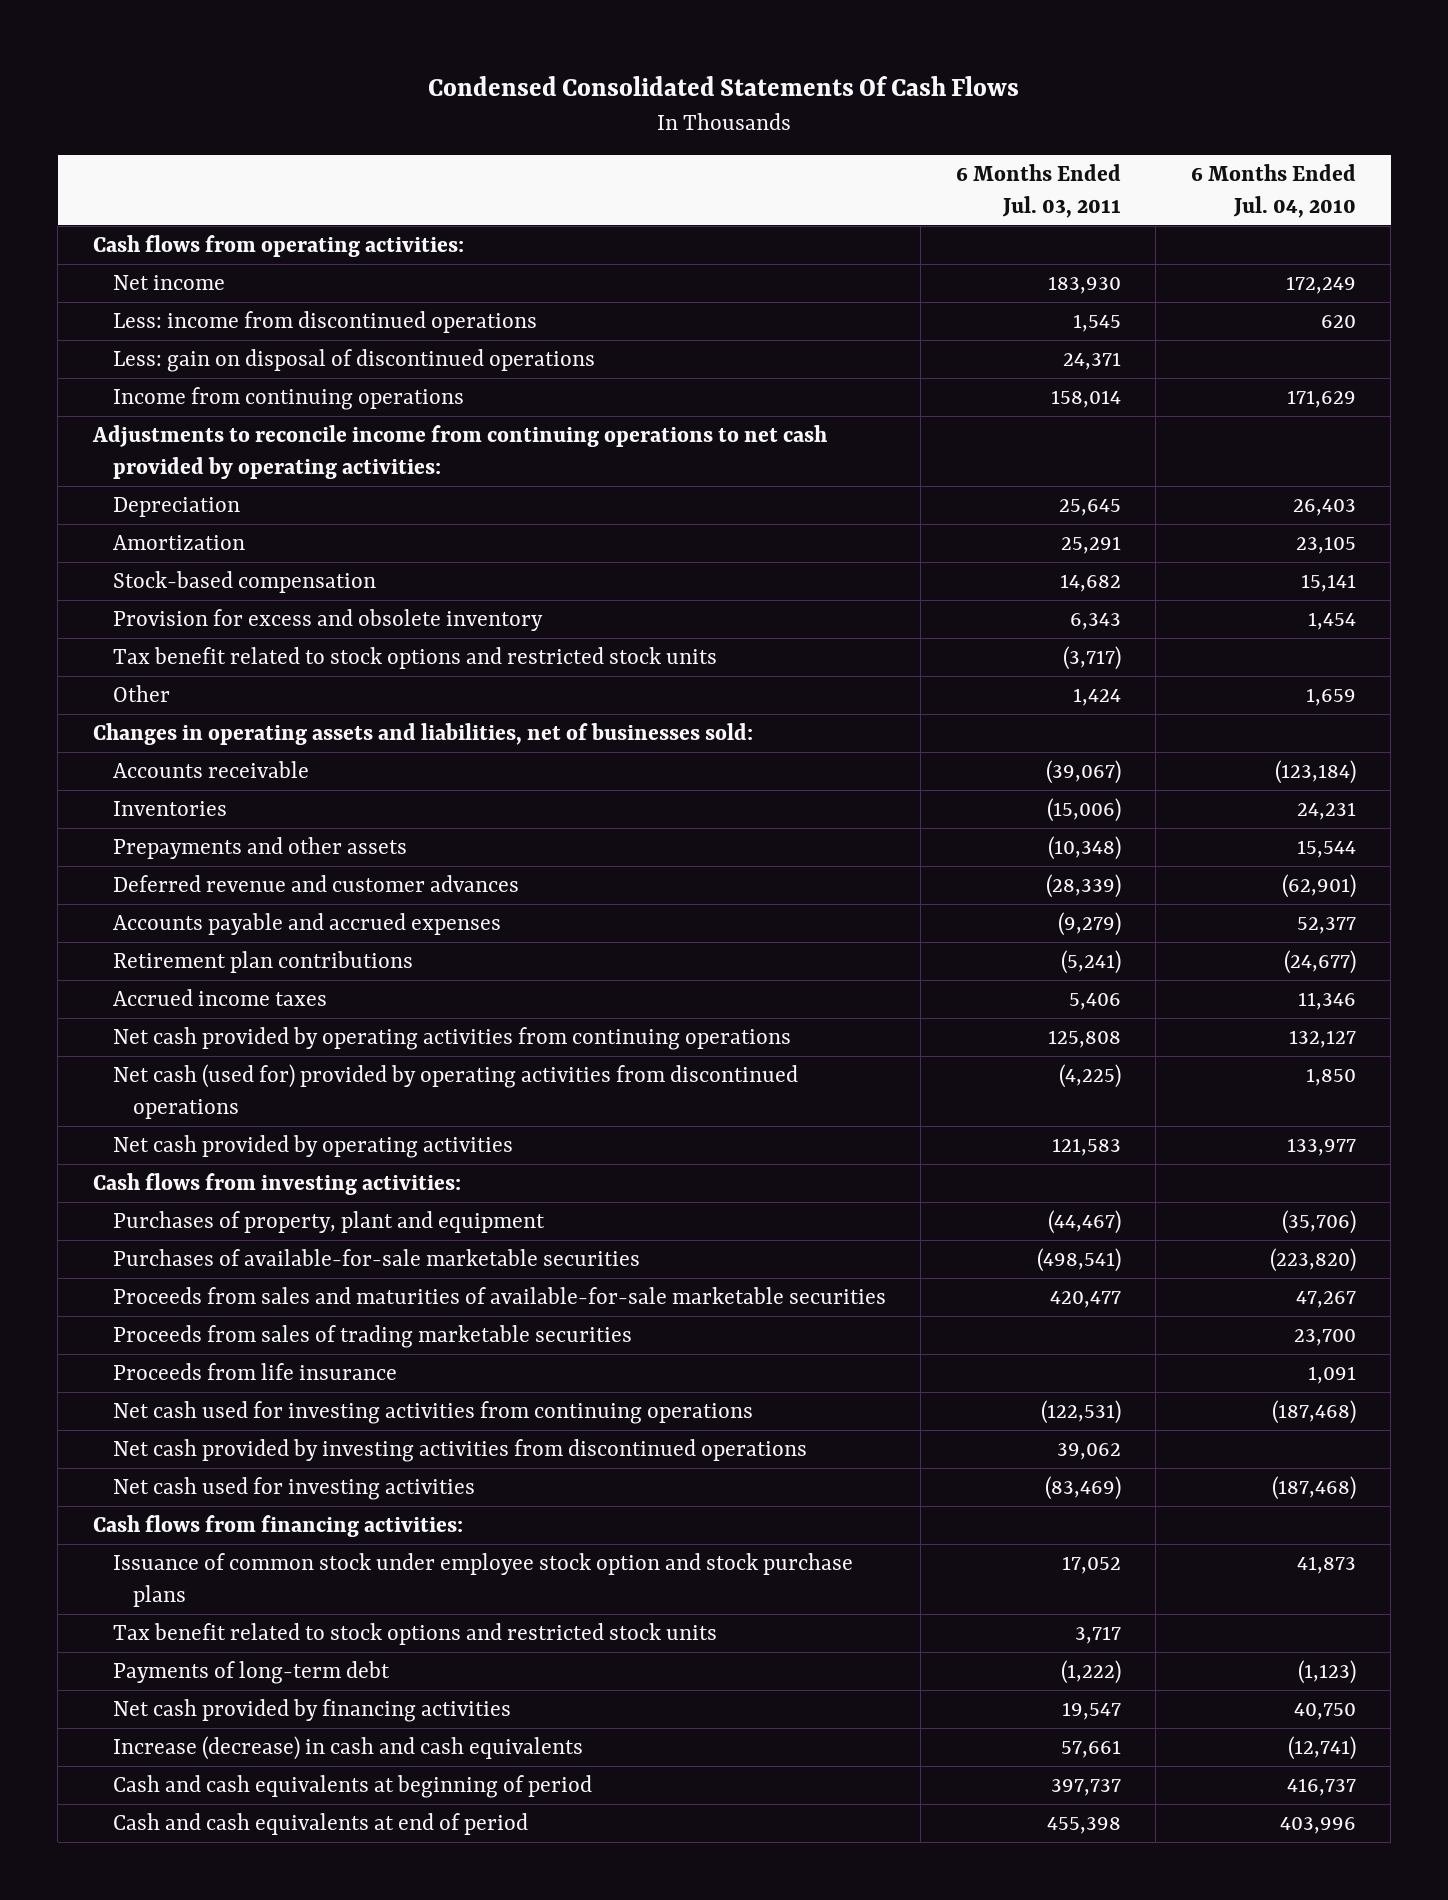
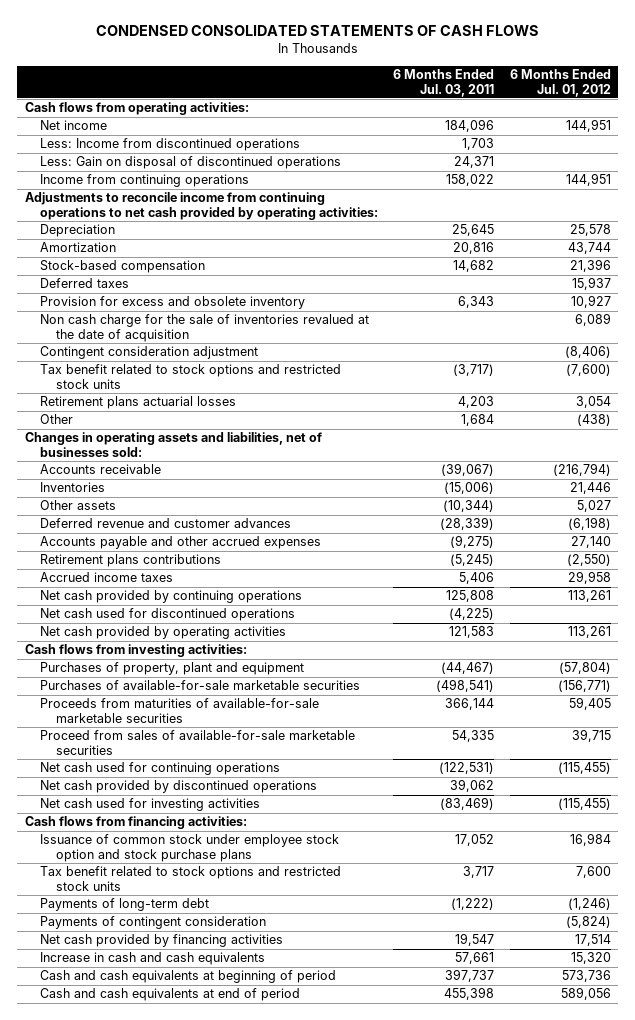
- Condensed Consolidated Statements Of Cash Flows
+ CONDENSED CONSOLIDATED STATEMENTS OF CASH FLOWS
- | 6 Months Ended Jul. 03, 2011 | 6 Months Ended Jul. 04, 2010
+ | 6 Months Ended Jul. 03, 2011 | 6 Months Ended Jul. 01, 2012
- Net income | 183,930 | 172,249
- Less: income from discontinued operations | 1,545 | 620
- Less: gain on disposal of discontinued operations | 24,371 |
- Income from continuing operations | 158,014 | 171,629
+ Net income | 184,096 | 144,951
+ Less: Income from discontinued operations | 1,703 |
+ Less: Gain on disposal of discontinued operations | 24,371 |
+ Income from continuing operations | 158,022 | 144,951
- Amortization | 25,291 | 23,105
+ Amortization | 20,816 | 43,744
+ Deferred taxes | | 15,937
+ Non cash charge for the sale of inventories revalued at the date of acquisition | | 6,089
+ Contingent consideration adjustment | | (8,406)
- Other | 1,424 | 1,659
+ Retirement plans actuarial losses | 4,203 | 3,054
+ Other | 1,684 | (438)
- Prepayments and other assets | (10,348) | 15,544
+ Other assets | (10,344) | 5,027
- Accounts payable and accrued expenses | (9,279) | 52,377
- Retirement plan contributions | (5,241) | (24,677)
+ Accounts payable and other accrued expenses | (9,275) | 27,140
+ Retirement plans contributions | (5,245) | (2,550)
- Net cash provided by operating activities from continuing operations | 125,808 | 132,127
- Net cash (used for) provided by operating activities from discontinued operations | (4,225) | 1,850
+ Net cash provided by continuing operations | 125,808 | 113,261
+ Net cash used for discontinued operations | (4,225) |
- Proceeds from sales and maturities of available-for-sale marketable securities | 420,477 | 47,267
- Proceeds from sales of trading marketable securities | | 23,700
- Proceeds from life insurance | | 1,091
- Net cash used for investing activities from continuing operations | (122,531) | (187,468)
- Net cash provided by investing activities from discontinued operations | 39,062 |
+ Proceeds from maturities of available-for-sale marketable securities | 366,144 | 59,405
+ Proceed from sales of available-for-sale marketable securities | 54,335 | 39,715
+ Net cash used for continuing operations | (122,531) | (115,455)
+ Net cash provided by discontinued operations | 39,062 |
+ Payments of contingent consideration | | (5,824)
- Increase (decrease) in cash and cash equivalents | 57,661 | (12,741)
+ Increase in cash and cash equivalents | 57,661 | 15,320

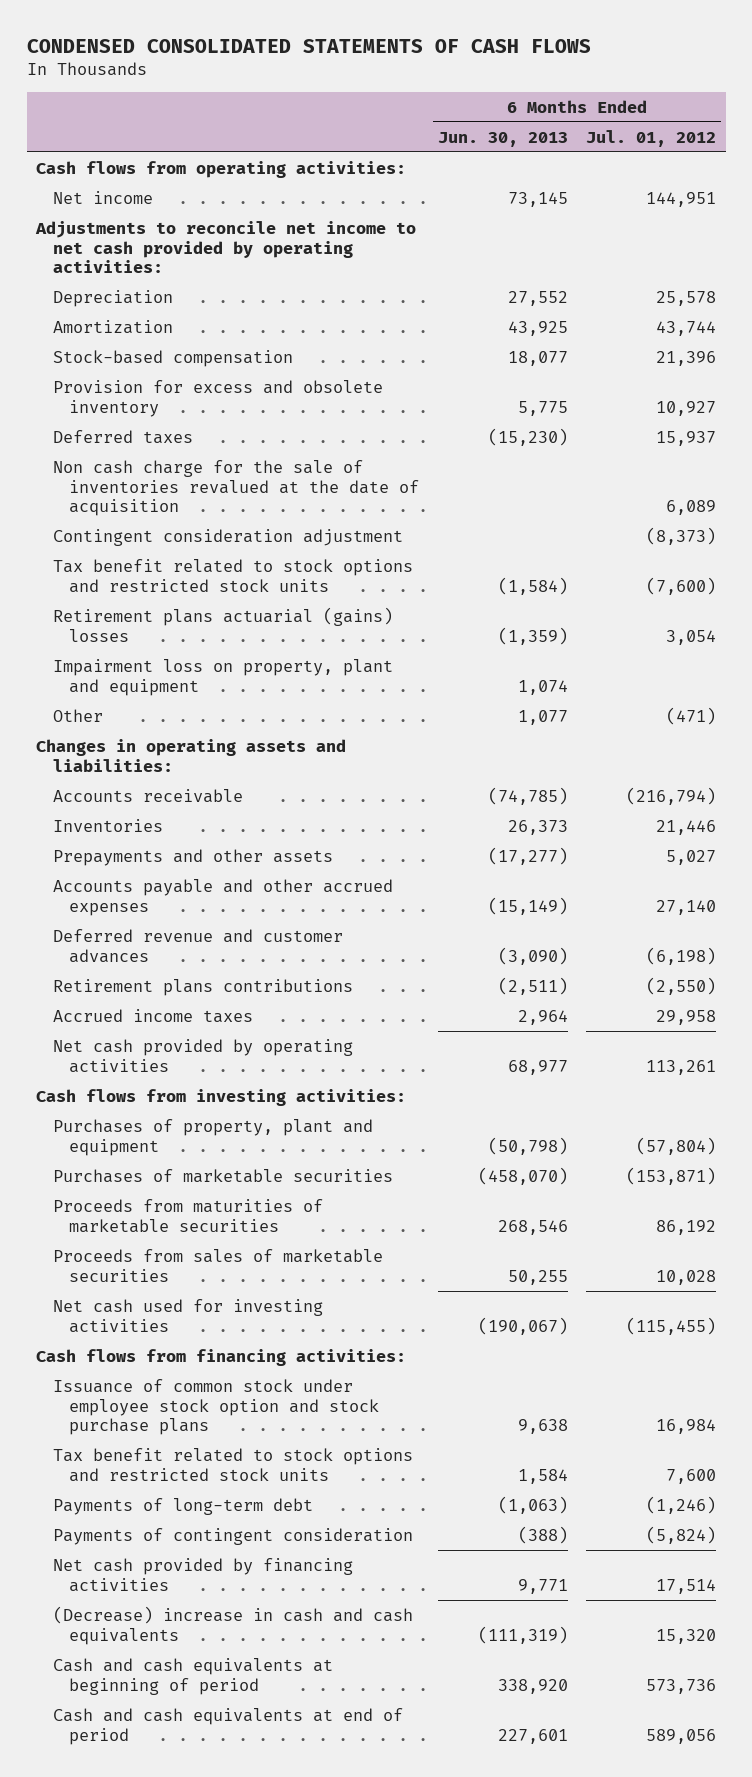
- | 6 Months Ended Jul. 03, 2011 | 6 Months Ended Jul. 01, 2012
+ | 6 Months Ended Jun. 30, 2013 | 6 Months Ended Jul. 01, 2012
- Less: Income from discontinued operations | 1,703 |
- Less: Gain on disposal of discontinued operations | 24,371 |
- Income from continuing operations | 158,022 | 144,951
- Adjustments to reconcile income from continuing operations to net cash provided by operating activities:
+ Adjustments to reconcile net income to net cash provided by operating activities:
moved down: Deferred taxes | (15,230) | 15,937
- Contingent consideration adjustment | | (8,406)
+ Contingent consideration adjustment | | (8,373)
- Retirement plans actuarial losses | 4,203 | 3,054
- Other | 1,684 | (438)
- Changes in operating assets and liabilities, net of businesses sold:
+ Retirement plans actuarial (gains) losses | (1,359) | 3,054
+ Impairment loss on property, plant and equipment | 1,074 |
+ Other | 1,077 | (471)
+ Changes in operating assets and liabilities:
- Other assets | (10,344) | 5,027
+ Prepayments and other assets | (17,277) | 5,027
moved down: Deferred revenue and customer advances | (3,090) | (6,198)
- Net cash provided by continuing operations | 125,808 | 113,261
- Net cash used for discontinued operations | (4,225) |
- Purchases of available-for-sale marketable securities | (498,541) | (156,771)
- Proceeds from maturities of available-for-sale marketable securities | 366,144 | 59,405
- Proceed from sales of available-for-sale marketable securities | 54,335 | 39,715
- Net cash used for continuing operations | (122,531) | (115,455)
- Net cash provided by discontinued operations | 39,062 |
+ Purchases of marketable securities | (458,070) | (153,871)
+ Proceeds from maturities of marketable securities | 268,546 | 86,192
+ Proceeds from sales of marketable securities | 50,255 | 10,028
- Increase in cash and cash equivalents | 57,661 | 15,320
+ (Decrease) increase in cash and cash equivalents | (111,319) | 15,320

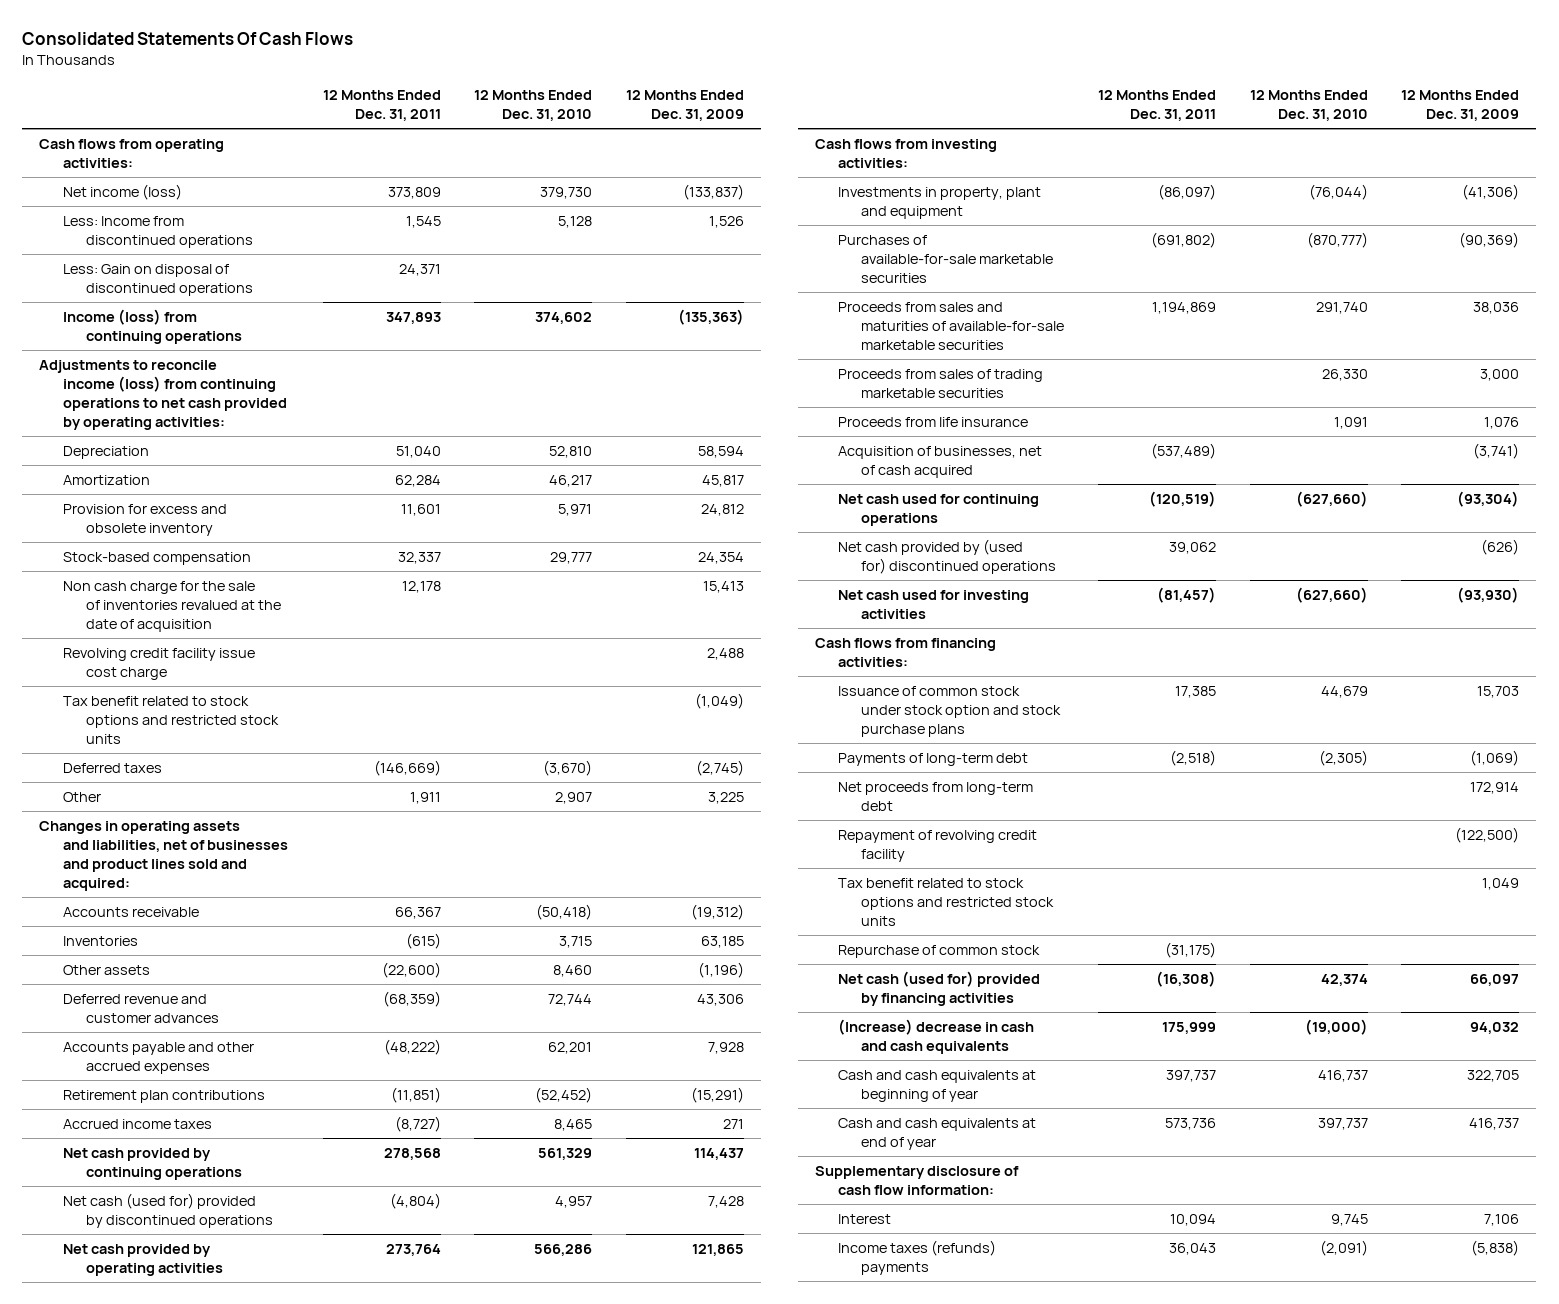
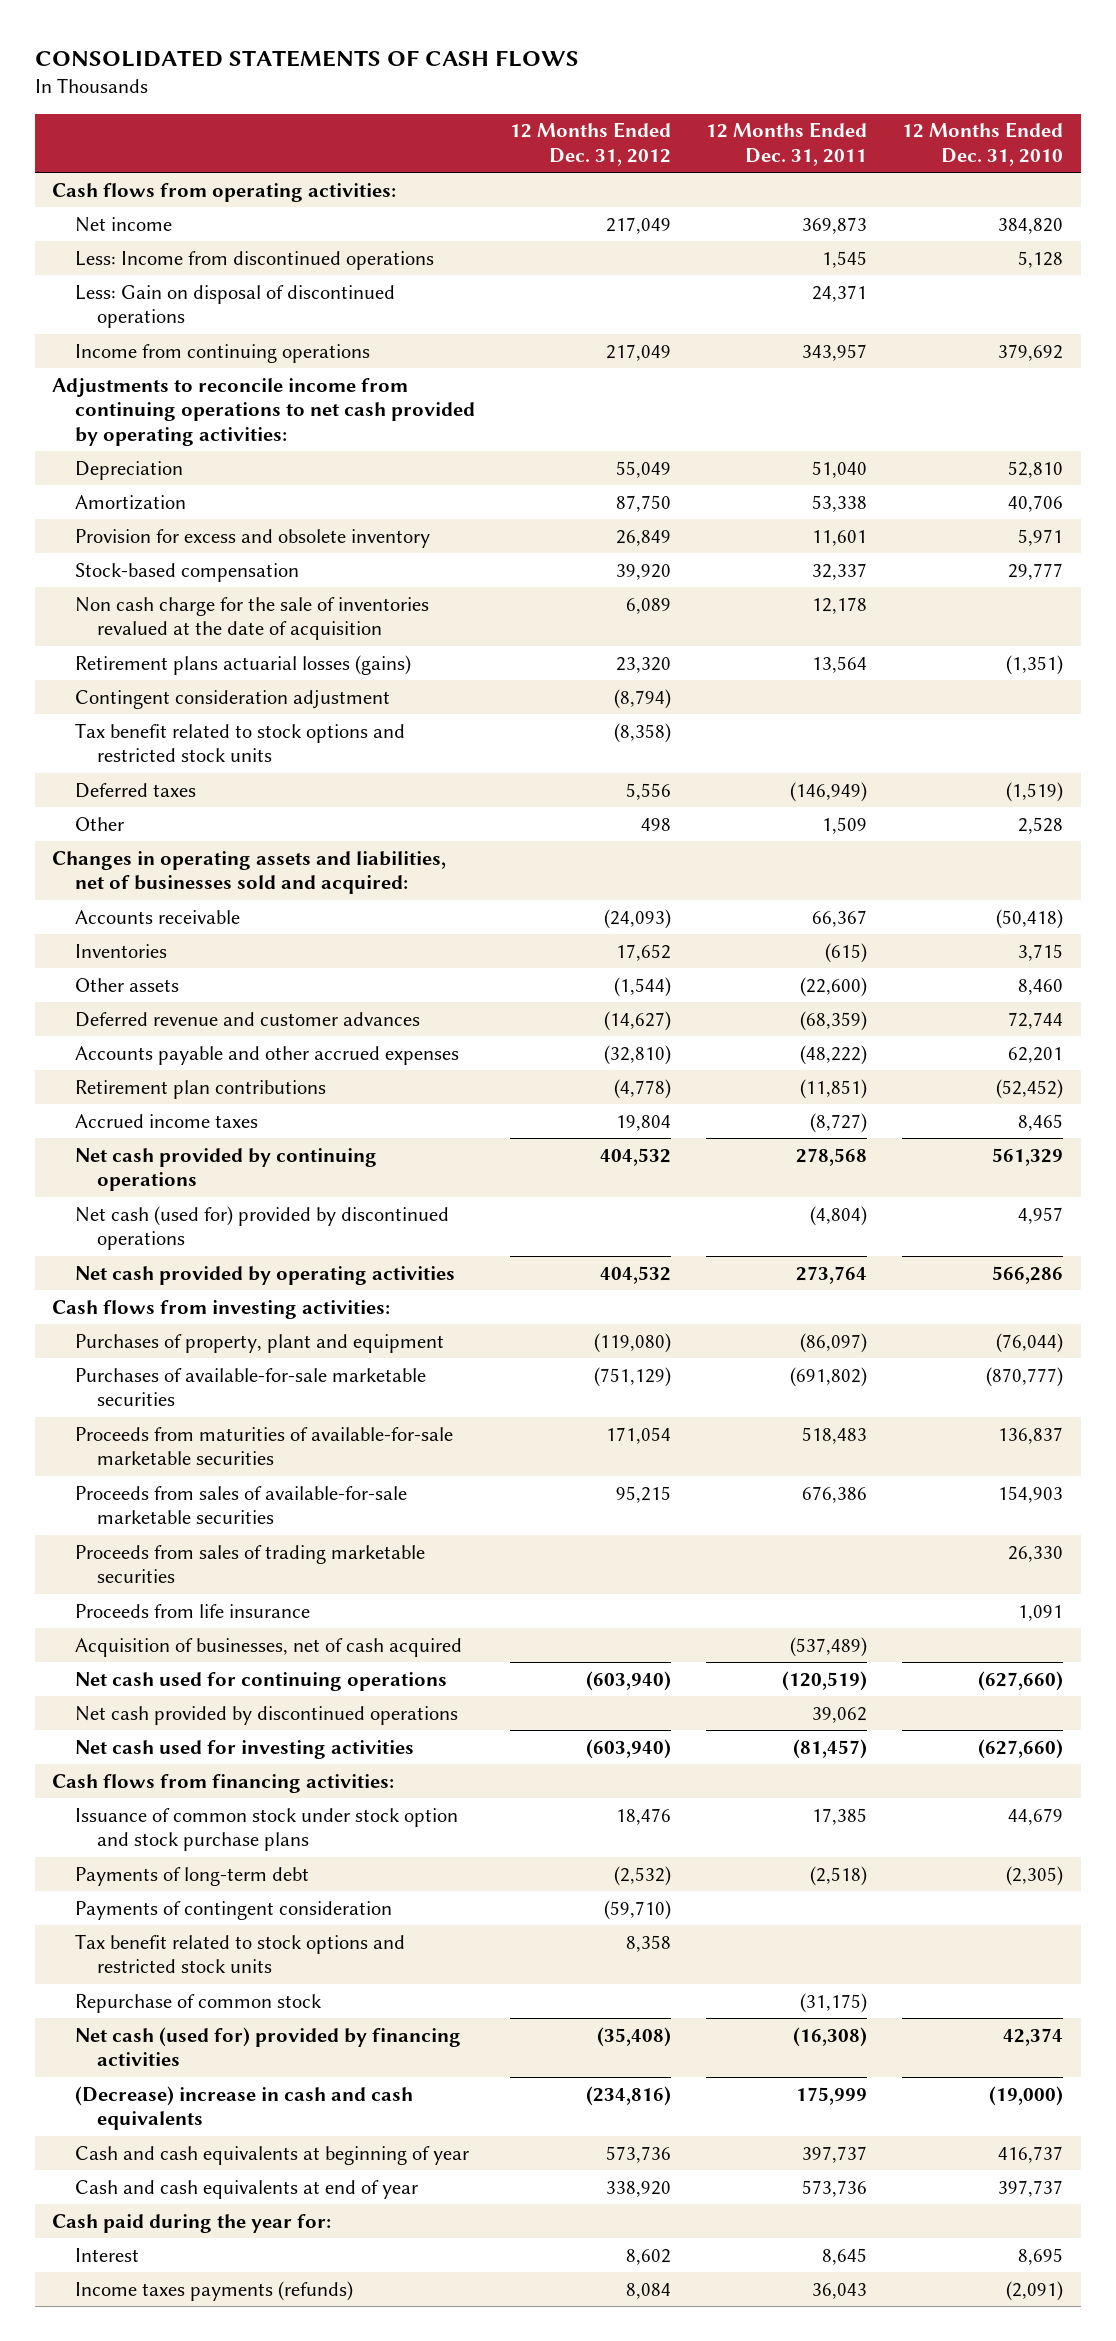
- Consolidated Statements Of Cash Flows
+ CONSOLIDATED STATEMENTS OF CASH FLOWS
- | 12 Months Ended Dec. 31, 2011 | 12 Months Ended Dec. 31, 2010 | 12 Months Ended Dec. 31, 2009
+ | 12 Months Ended Dec. 31, 2012 | 12 Months Ended Dec. 31, 2011 | 12 Months Ended Dec. 31, 2010
- Net income (loss) | 373,809 | 379,730 | (133,837)
+ Net income | 217,049 | 369,873 | 384,820
- Income (loss) from continuing operations | 347,893 | 374,602 | (135,363)
- Adjustments to reconcile income (loss) from continuing operations to net cash provided by operating activities:
+ Income from continuing operations | 217,049 | 343,957 | 379,692
+ Adjustments to reconcile income from continuing operations to net cash provided by operating activities:
- Amortization | 62,284 | 46,217 | 45,817
+ Amortization | 87,750 | 53,338 | 40,706
- Revolving credit facility issue cost charge | | | 2,488
+ Retirement plans actuarial losses (gains) | 23,320 | 13,564 | (1,351)
+ Contingent consideration adjustment | (8,794) | |
- Deferred taxes | (146,669) | (3,670) | (2,745)
- Other | 1,911 | 2,907 | 3,225
- Changes in operating assets and liabilities, net of businesses and product lines sold and acquired:
+ Deferred taxes | 5,556 | (146,949) | (1,519)
+ Other | 498 | 1,509 | 2,528
+ Changes in operating assets and liabilities, net of businesses sold and acquired:
- Investments in property, plant and equipment | (86,097) | (76,044) | (41,306)
+ Purchases of property, plant and equipment | (119,080) | (86,097) | (76,044)
- Proceeds from sales and maturities of available-for-sale marketable securities | 1,194,869 | 291,740 | 38,036
+ Proceeds from maturities of available-for-sale marketable securities | 171,054 | 518,483 | 136,837
+ Proceeds from sales of available-for-sale marketable securities | 95,215 | 676,386 | 154,903
- Net cash provided by (used for) discontinued operations | 39,062 | | (626)
+ Net cash provided by discontinued operations | | 39,062 |
- Net proceeds from long-term debt | | | 172,914
- Repayment of revolving credit facility | | | (122,500)
+ Payments of contingent consideration | (59,710) | |
- (Increase) decrease in cash and cash equivalents | 175,999 | (19,000) | 94,032
+ (Decrease) increase in cash and cash equivalents | (234,816) | 175,999 | (19,000)
- Supplementary disclosure of cash flow information:
- Interest | 10,094 | 9,745 | 7,106
- Income taxes (refunds) payments | 36,043 | (2,091) | (5,838)
+ Cash paid during the year for:
+ Interest | 8,602 | 8,645 | 8,695
+ Income taxes payments (refunds) | 8,084 | 36,043 | (2,091)

